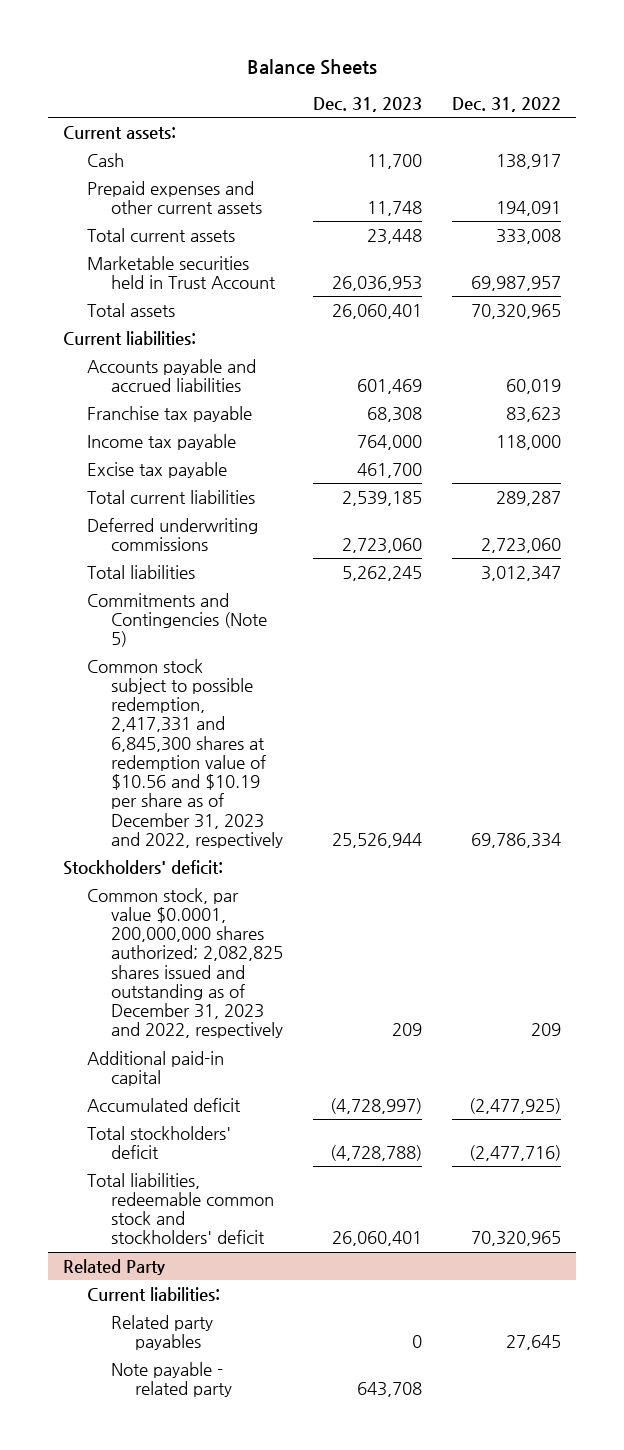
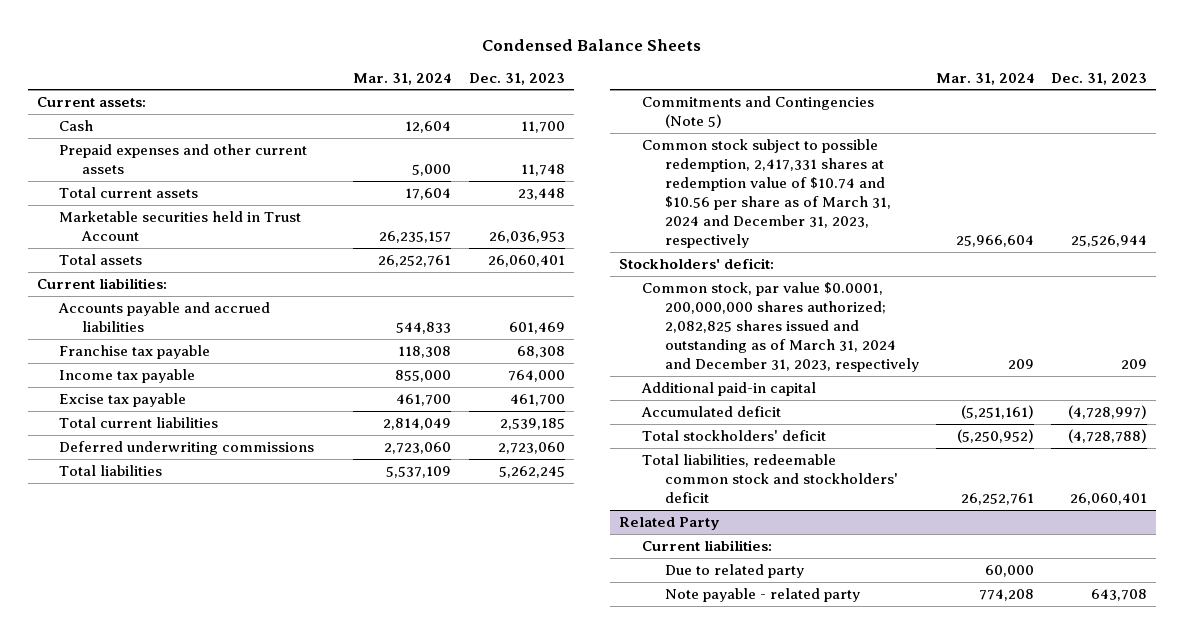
- Balance Sheets
+ Condensed Balance Sheets
- | Dec. 31, 2023 | Dec. 31, 2022
+ | Mar. 31, 2024 | Dec. 31, 2023
- Common stock subject to possible redemption, 2,417,331 and 6,845,300 shares at redemption value of $10.56 and $10.19 per share as of December 31, 2023 and 2022, respectively | 25,526,944 | 69,786,334
+ Common stock subject to possible redemption, 2,417,331 shares at redemption value of $10.74 and $10.56 per share as of March 31, 2024 and December 31, 2023, respectively | 25,966,604 | 25,526,944
- Common stock, par value $0.0001, 200,000,000 shares authorized; 2,082,825 shares issued and outstanding as of December 31, 2023 and 2022, respectively | 209 | 209
+ Common stock, par value $0.0001, 200,000,000 shares authorized; 2,082,825 shares issued and outstanding as of March 31, 2024 and December 31, 2023, respectively | 209 | 209
@ Related Party
- Related party payables | 0 | 27,645
+ Due to related party | 60,000 |

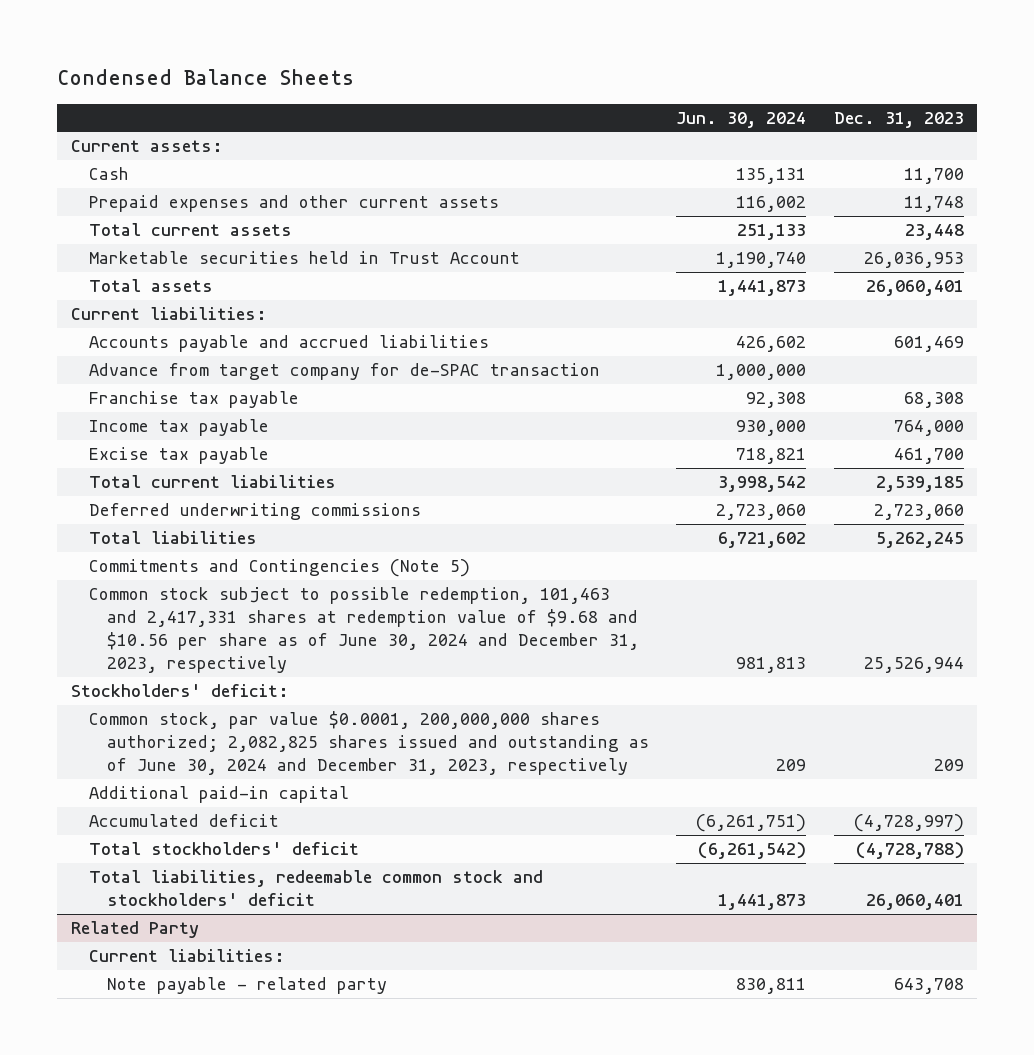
- | Mar. 31, 2024 | Dec. 31, 2023
+ | Jun. 30, 2024 | Dec. 31, 2023
+ Advance from target company for de-SPAC transaction | 1,000,000 |
- Common stock subject to possible redemption, 2,417,331 shares at redemption value of $10.74 and $10.56 per share as of March 31, 2024 and December 31, 2023, respectively | 25,966,604 | 25,526,944
+ Common stock subject to possible redemption, 101,463 and 2,417,331 shares at redemption value of $9.68 and $10.56 per share as of June 30, 2024 and December 31, 2023, respectively | 981,813 | 25,526,944
- Common stock, par value $0.0001, 200,000,000 shares authorized; 2,082,825 shares issued and outstanding as of March 31, 2024 and December 31, 2023, respectively | 209 | 209
+ Common stock, par value $0.0001, 200,000,000 shares authorized; 2,082,825 shares issued and outstanding as of June 30, 2024 and December 31, 2023, respectively | 209 | 209
@ Related Party
- Due to related party | 60,000 |

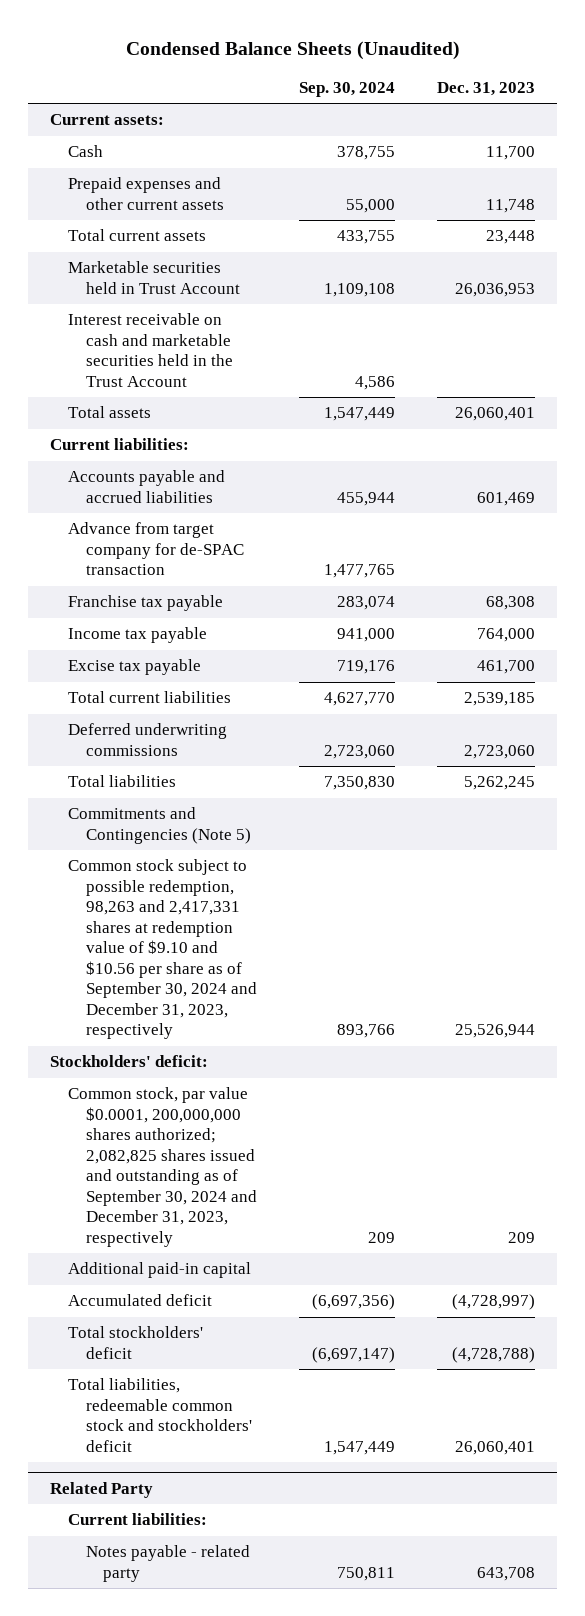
- Condensed Balance Sheets
+ Condensed Balance Sheets (Unaudited)
- | Jun. 30, 2024 | Dec. 31, 2023
+ | Sep. 30, 2024 | Dec. 31, 2023
+ Interest receivable on cash and marketable securities held in the Trust Account | 4,586 |
- Common stock subject to possible redemption, 101,463 and 2,417,331 shares at redemption value of $9.68 and $10.56 per share as of June 30, 2024 and December 31, 2023, respectively | 981,813 | 25,526,944
+ Common stock subject to possible redemption, 98,263 and 2,417,331 shares at redemption value of $9.10 and $10.56 per share as of September 30, 2024 and December 31, 2023, respectively | 893,766 | 25,526,944
- Common stock, par value $0.0001, 200,000,000 shares authorized; 2,082,825 shares issued and outstanding as of June 30, 2024 and December 31, 2023, respectively | 209 | 209
+ Common stock, par value $0.0001, 200,000,000 shares authorized; 2,082,825 shares issued and outstanding as of September 30, 2024 and December 31, 2023, respectively | 209 | 209
@ Related Party
- Note payable - related party | 830,811 | 643,708
+ Notes payable - related party | 750,811 | 643,708

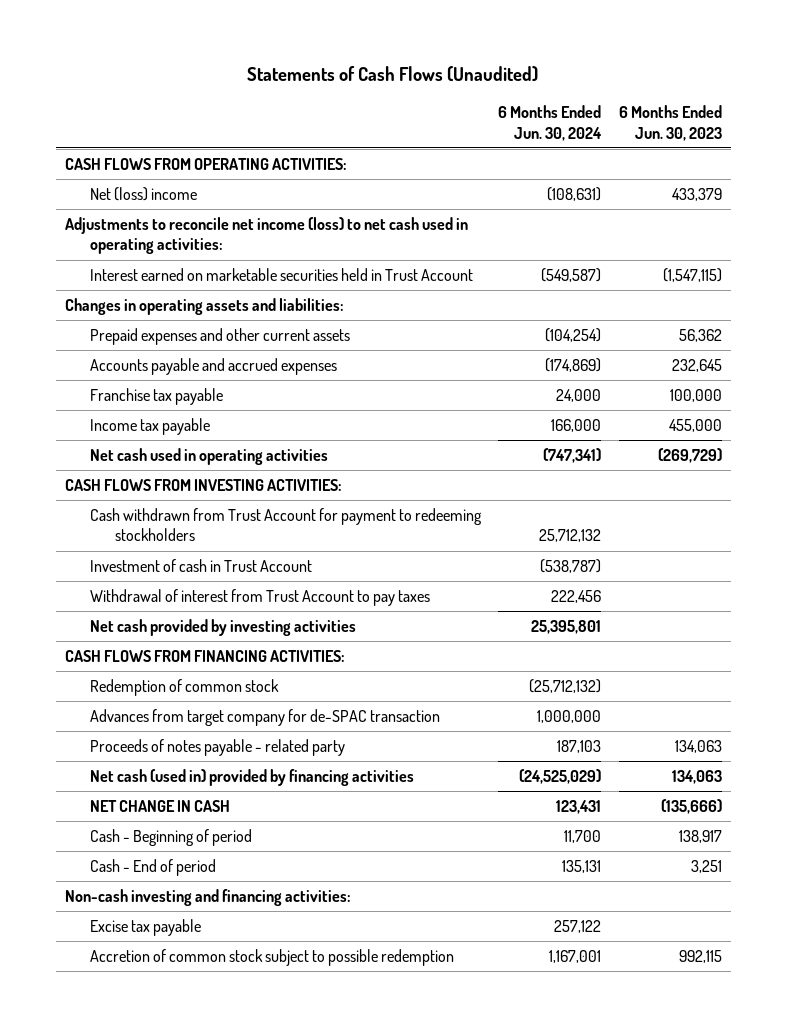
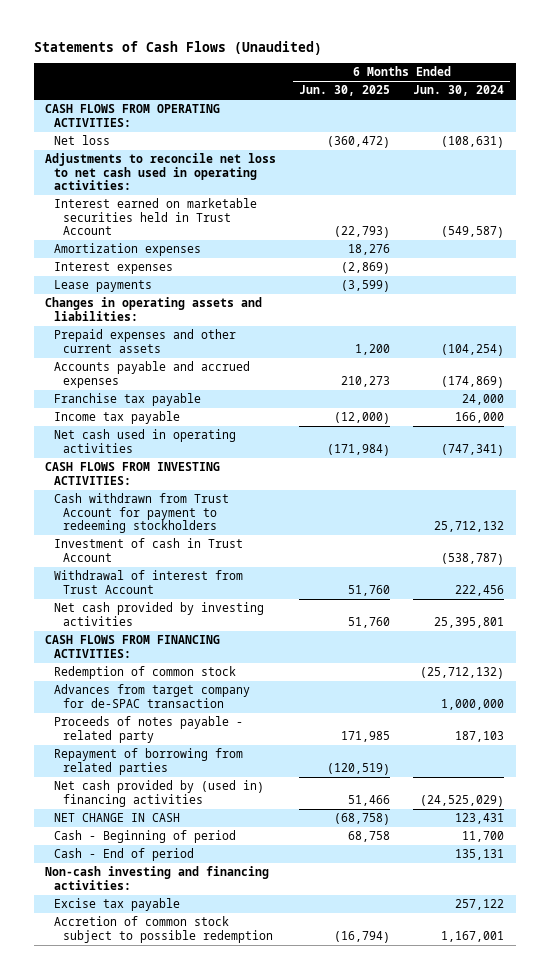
- | 6 Months Ended Jun. 30, 2024 | 6 Months Ended Jun. 30, 2023
+ | 6 Months Ended Jun. 30, 2025 | 6 Months Ended Jun. 30, 2024
- Net (loss) income | (108,631) | 433,379
- Adjustments to reconcile net income (loss) to net cash used in operating activities:
+ Net loss | (360,472) | (108,631)
+ Adjustments to reconcile net loss to net cash used in operating activities:
+ Amortization expenses | 18,276 |
+ Interest expenses | (2,869) |
+ Lease payments | (3,599) |
- Withdrawal of interest from Trust Account to pay taxes | 222,456 |
+ Withdrawal of interest from Trust Account | 51,760 | 222,456
- Net cash (used in) provided by financing activities | (24,525,029) | 134,063
+ Repayment of borrowing from related parties | (120,519) |
+ Net cash provided by (used in) financing activities | 51,466 | (24,525,029)

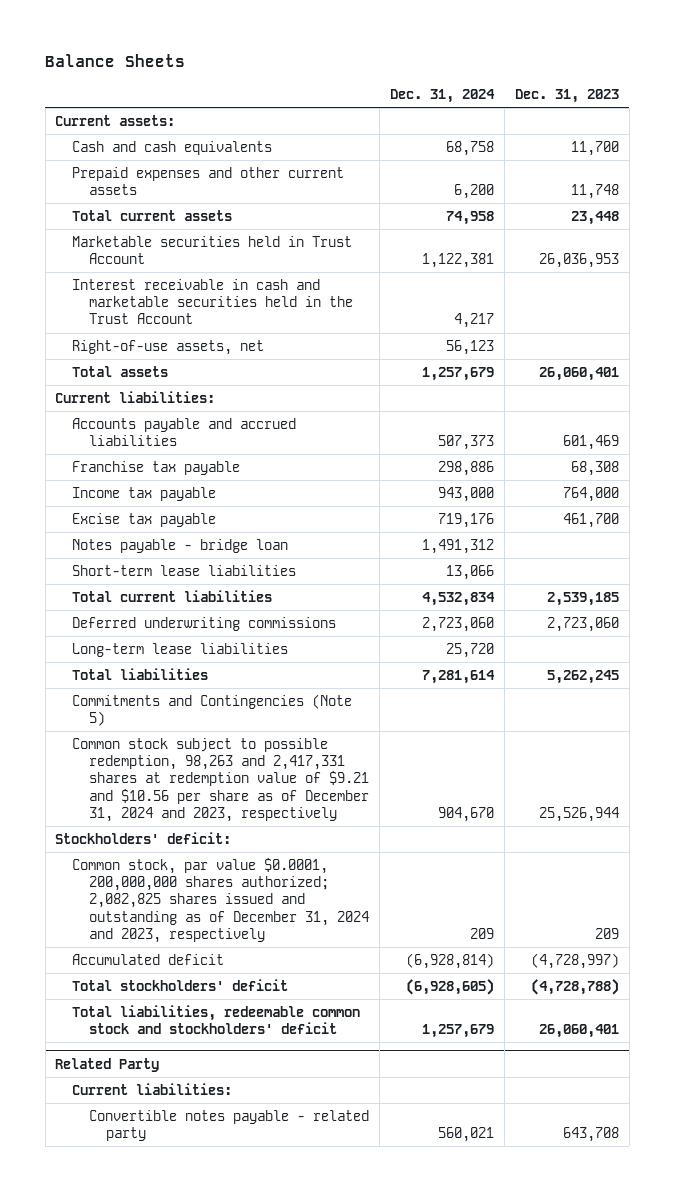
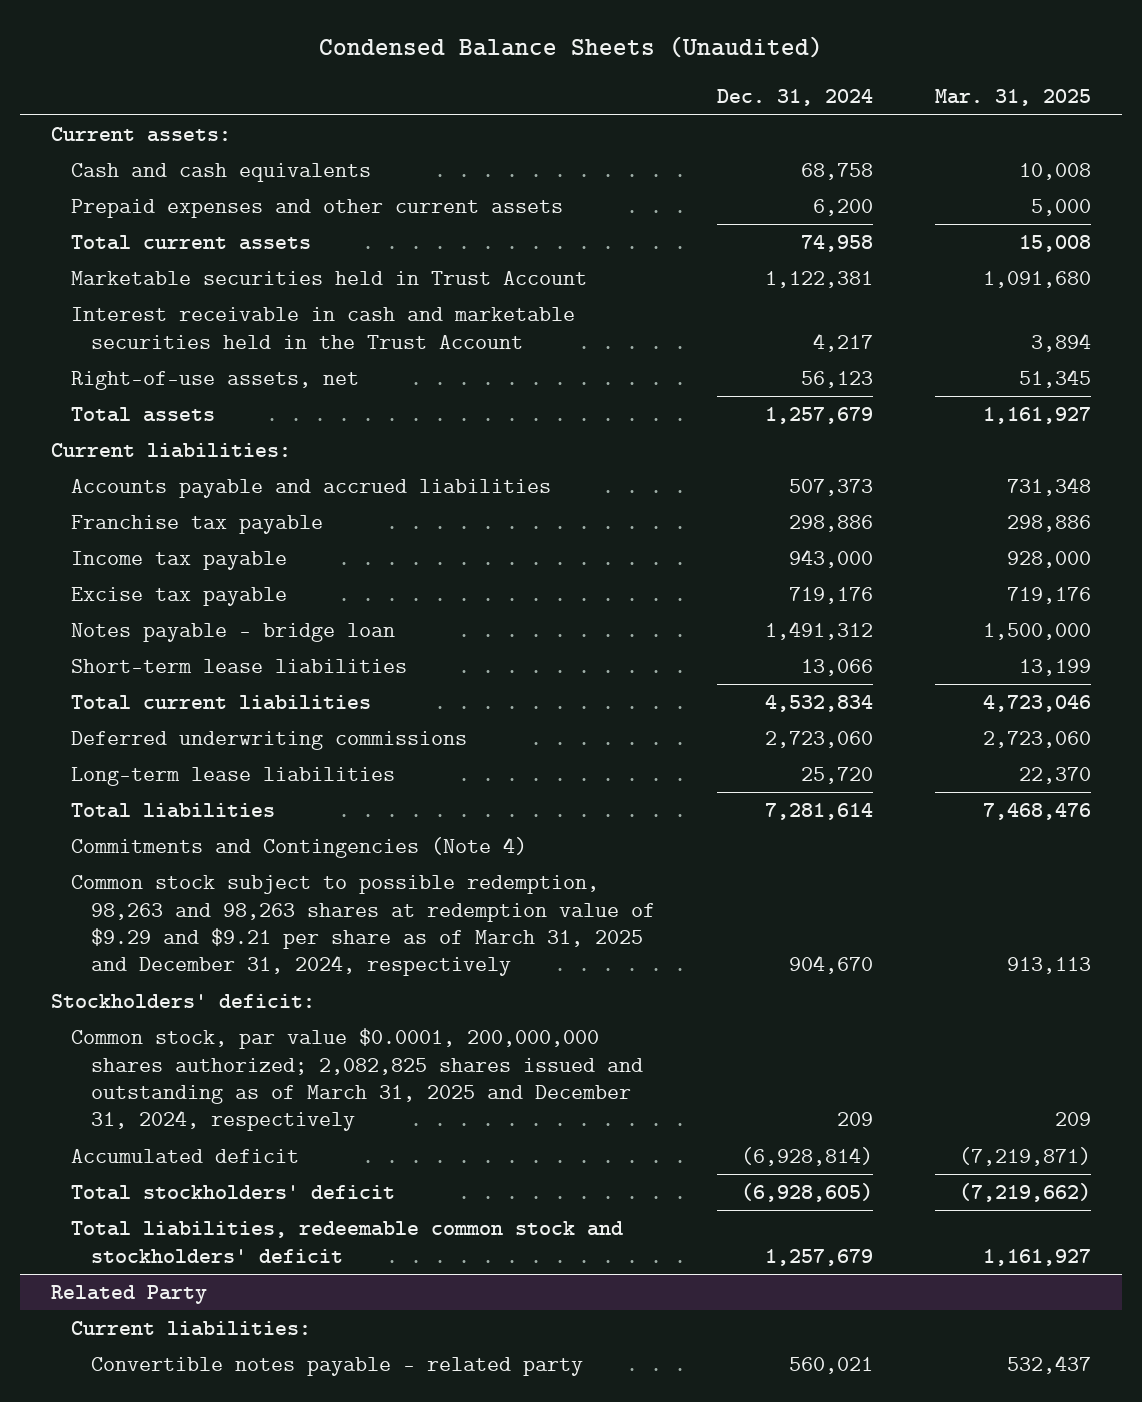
- Balance Sheets
+ Condensed Balance Sheets (Unaudited)
- | Dec. 31, 2024 | Dec. 31, 2023
+ | Dec. 31, 2024 | Mar. 31, 2025
- Commitments and Contingencies (Note 5)
- Common stock subject to possible redemption, 98,263 and 2,417,331 shares at redemption value of $9.21 and $10.56 per share as of December 31, 2024 and 2023, respectively | 904,670 | 25,526,944
+ Commitments and Contingencies (Note 4)
+ Common stock subject to possible redemption, 98,263 and 98,263 shares at redemption value of $9.29 and $9.21 per share as of March 31, 2025 and December 31, 2024, respectively | 904,670 | 913,113
- Common stock, par value $0.0001, 200,000,000 shares authorized; 2,082,825 shares issued and outstanding as of December 31, 2024 and 2023, respectively | 209 | 209
+ Common stock, par value $0.0001, 200,000,000 shares authorized; 2,082,825 shares issued and outstanding as of March 31, 2025 and December 31, 2024, respectively | 209 | 209

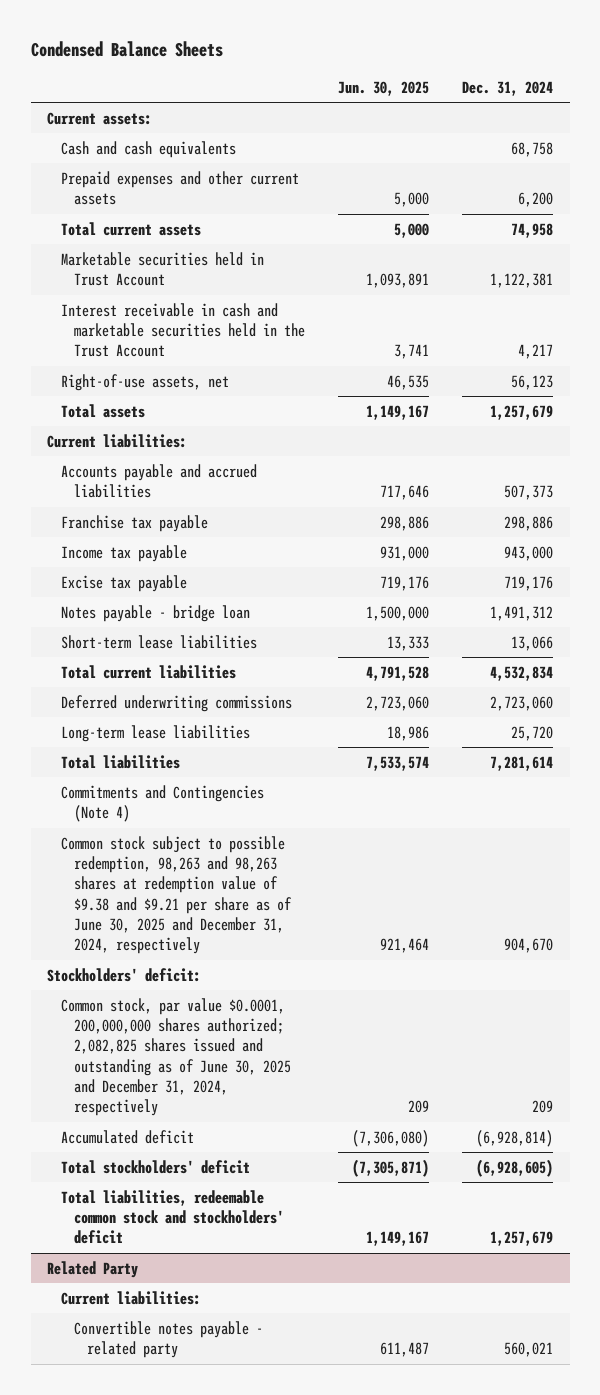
- Condensed Balance Sheets (Unaudited)
+ Condensed Balance Sheets
- | Dec. 31, 2024 | Mar. 31, 2025
+ | Jun. 30, 2025 | Dec. 31, 2024
- Common stock subject to possible redemption, 98,263 and 98,263 shares at redemption value of $9.29 and $9.21 per share as of March 31, 2025 and December 31, 2024, respectively | 904,670 | 913,113
+ Common stock subject to possible redemption, 98,263 and 98,263 shares at redemption value of $9.38 and $9.21 per share as of June 30, 2025 and December 31, 2024, respectively | 921,464 | 904,670
- Common stock, par value $0.0001, 200,000,000 shares authorized; 2,082,825 shares issued and outstanding as of March 31, 2025 and December 31, 2024, respectively | 209 | 209
+ Common stock, par value $0.0001, 200,000,000 shares authorized; 2,082,825 shares issued and outstanding as of June 30, 2025 and December 31, 2024, respectively | 209 | 209

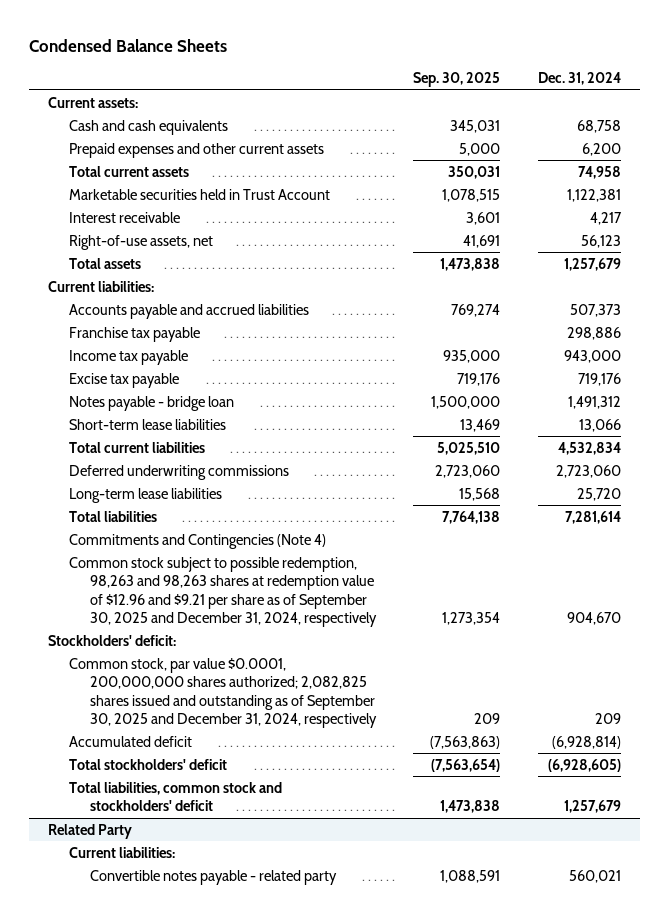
- | Jun. 30, 2025 | Dec. 31, 2024
+ | Sep. 30, 2025 | Dec. 31, 2024
- Interest receivable in cash and marketable securities held in the Trust Account | 3,741 | 4,217
+ Interest receivable | 3,601 | 4,217
- Common stock subject to possible redemption, 98,263 and 98,263 shares at redemption value of $9.38 and $9.21 per share as of June 30, 2025 and December 31, 2024, respectively | 921,464 | 904,670
+ Common stock subject to possible redemption, 98,263 and 98,263 shares at redemption value of $12.96 and $9.21 per share as of September 30, 2025 and December 31, 2024, respectively | 1,273,354 | 904,670
- Common stock, par value $0.0001, 200,000,000 shares authorized; 2,082,825 shares issued and outstanding as of June 30, 2025 and December 31, 2024, respectively | 209 | 209
+ Common stock, par value $0.0001, 200,000,000 shares authorized; 2,082,825 shares issued and outstanding as of September 30, 2025 and December 31, 2024, respectively | 209 | 209
- Total liabilities, redeemable common stock and stockholders' deficit | 1,149,167 | 1,257,679
+ Total liabilities, common stock and stockholders' deficit | 1,473,838 | 1,257,679

